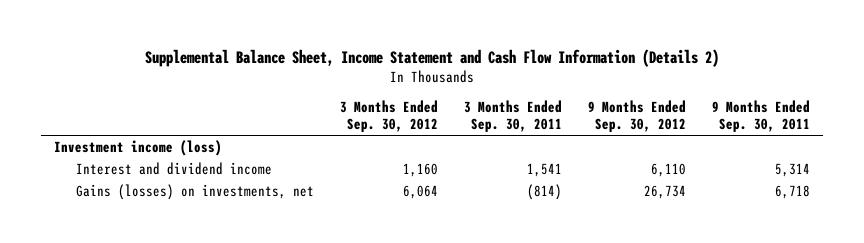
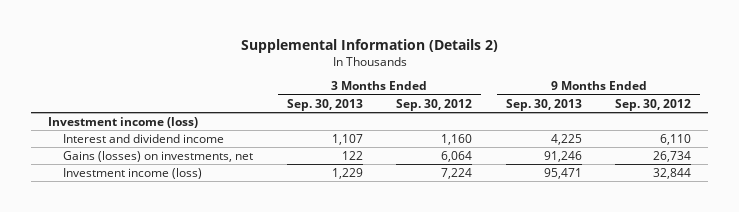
- Supplemental Balance Sheet, Income Statement and Cash Flow Information (Details 2)
+ Supplemental Information (Details 2)
- | 3 Months Ended Sep. 30, 2012 | 3 Months Ended Sep. 30, 2011 | 9 Months Ended Sep. 30, 2012 | 9 Months Ended Sep. 30, 2011
+ | 3 Months Ended Sep. 30, 2013 | 3 Months Ended Sep. 30, 2012 | 9 Months Ended Sep. 30, 2013 | 9 Months Ended Sep. 30, 2012
+ Investment income (loss) | 1,229 | 7,224 | 95,471 | 32,844

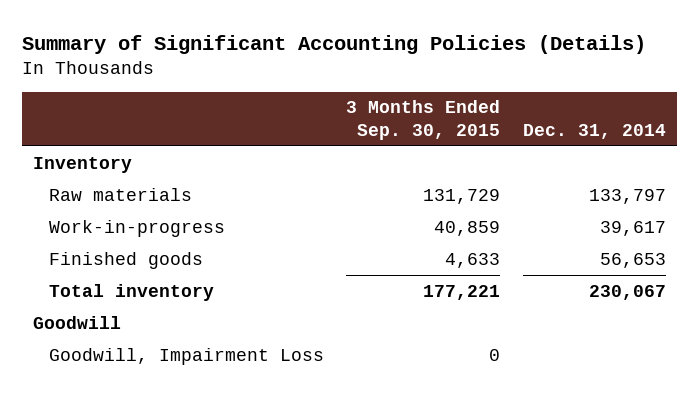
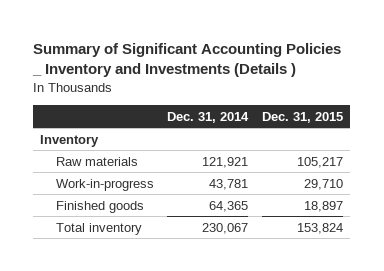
- Summary of Significant Accounting Policies (Details)
+ Summary of Significant Accounting Policies _ Inventory and Investments (Details )
- | 3 Months Ended Sep. 30, 2015 | Dec. 31, 2014
+ | Dec. 31, 2014 | Dec. 31, 2015
- Raw materials | 131,729 | 133,797
- Work-in-progress | 40,859 | 39,617
- Finished goods | 4,633 | 56,653
+ Raw materials | 121,921 | 105,217
+ Work-in-progress | 43,781 | 29,710
+ Finished goods | 64,365 | 18,897
- Goodwill
- Goodwill, Impairment Loss | 0 |

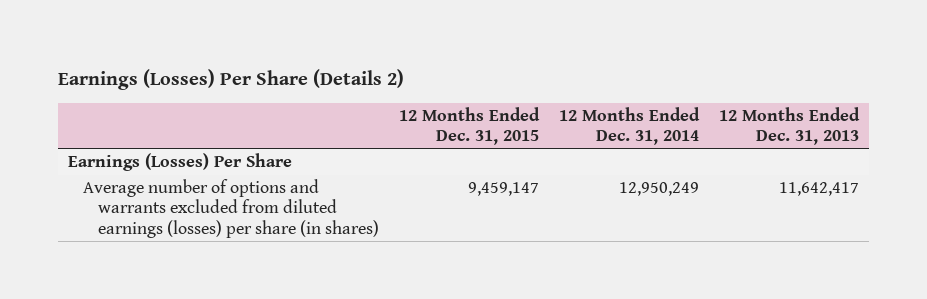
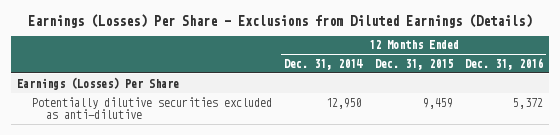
- Earnings (Losses) Per Share (Details 2)
+ Earnings (Losses) Per Share - Exclusions from Diluted Earnings (Details)
- | 12 Months Ended Dec. 31, 2015 | 12 Months Ended Dec. 31, 2014 | 12 Months Ended Dec. 31, 2013
+ | 12 Months Ended Dec. 31, 2014 | 12 Months Ended Dec. 31, 2015 | 12 Months Ended Dec. 31, 2016
- Average number of options and warrants excluded from diluted earnings (losses) per share (in shares) | 9,459,147 | 12,950,249 | 11,642,417
+ Potentially dilutive securities excluded as anti-dilutive | 12,950 | 9,459 | 5,372

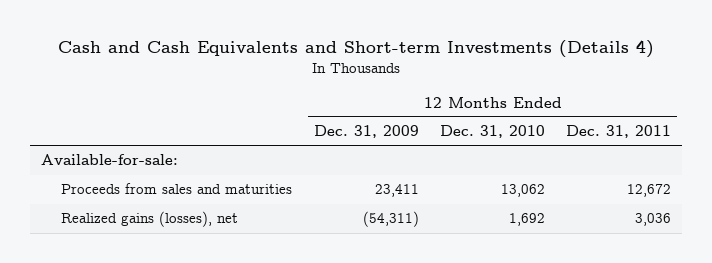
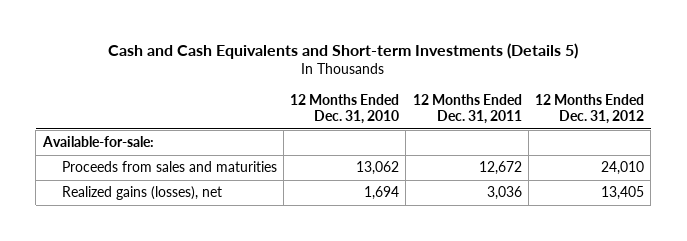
- Cash and Cash Equivalents and Short-term Investments (Details 4)
+ Cash and Cash Equivalents and Short-term Investments (Details 5)
- | 12 Months Ended Dec. 31, 2009 | 12 Months Ended Dec. 31, 2010 | 12 Months Ended Dec. 31, 2011
+ | 12 Months Ended Dec. 31, 2010 | 12 Months Ended Dec. 31, 2011 | 12 Months Ended Dec. 31, 2012
- Realized gains (losses), net | (54,311) | 1,692 | 3,036
+ Realized gains (losses), net | 1,694 | 3,036 | 13,405

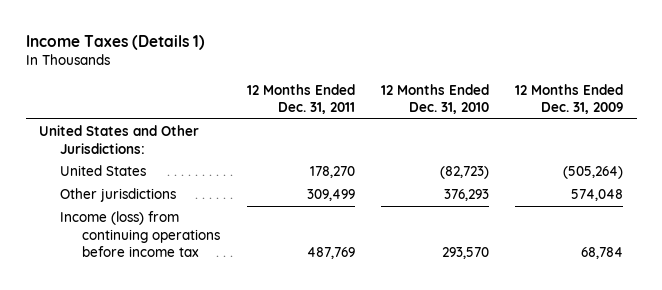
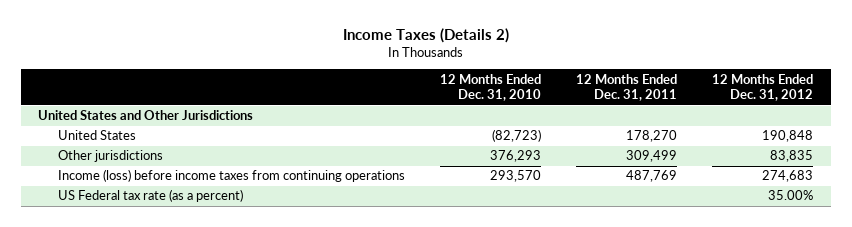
- Income Taxes (Details 1)
+ Income Taxes (Details 2)
- | 12 Months Ended Dec. 31, 2011 | 12 Months Ended Dec. 31, 2010 | 12 Months Ended Dec. 31, 2009
+ | 12 Months Ended Dec. 31, 2010 | 12 Months Ended Dec. 31, 2011 | 12 Months Ended Dec. 31, 2012
- United States and Other Jurisdictions:
+ United States and Other Jurisdictions
- Income (loss) from continuing operations before income tax | 487,769 | 293,570 | 68,784
+ Income (loss) before income taxes from continuing operations | 293,570 | 487,769 | 274,683
+ US Federal tax rate (as a percent) | | | 35.00%

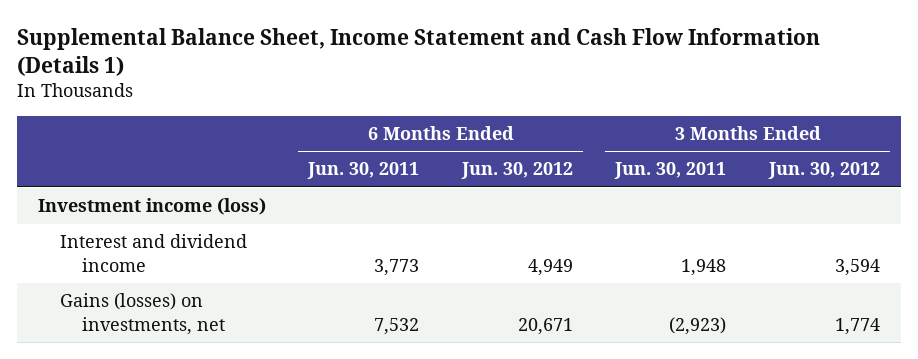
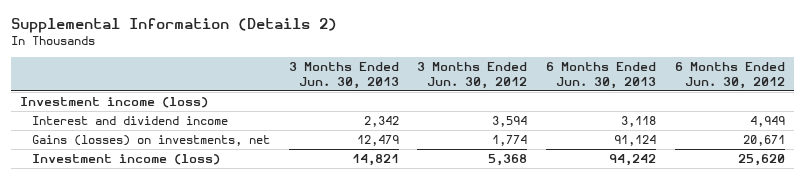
- Supplemental Balance Sheet, Income Statement and Cash Flow Information (Details 1)
+ Supplemental Information (Details 2)
- | 6 Months Ended Jun. 30, 2011 | 6 Months Ended Jun. 30, 2012 | 3 Months Ended Jun. 30, 2011 | 3 Months Ended Jun. 30, 2012
+ | 3 Months Ended Jun. 30, 2013 | 3 Months Ended Jun. 30, 2012 | 6 Months Ended Jun. 30, 2013 | 6 Months Ended Jun. 30, 2012
+ Investment income (loss) | 14,821 | 5,368 | 94,242 | 25,620

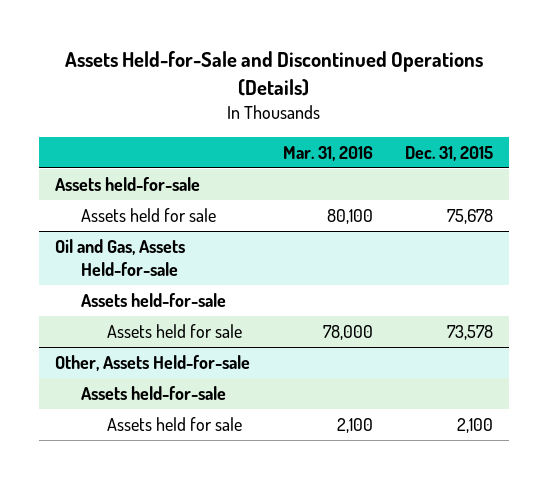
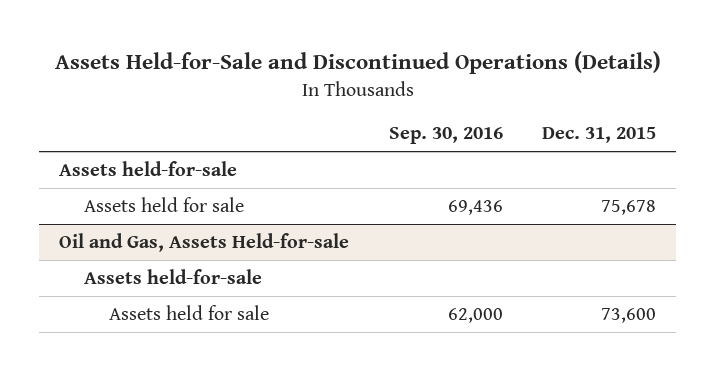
- | Mar. 31, 2016 | Dec. 31, 2015
+ | Sep. 30, 2016 | Dec. 31, 2015
@ Oil and Gas, Assets Held-for-sale
- Assets held for sale | 78,000 | 73,578
- Other, Assets Held-for-sale
- Assets held-for-sale
- Assets held for sale | 2,100 | 2,100
@ Oil and Gas, Assets Held-for-sale
+ Assets held for sale | 62,000 | 73,600

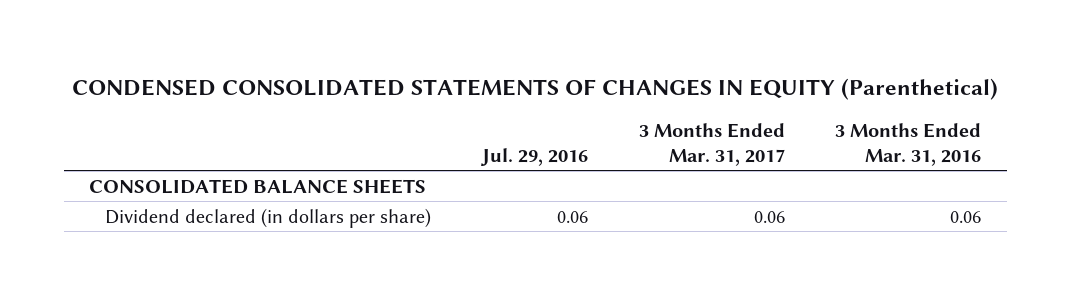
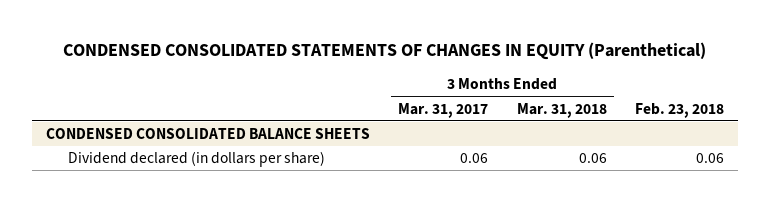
- | Jul. 29, 2016 | 3 Months Ended Mar. 31, 2017 | 3 Months Ended Mar. 31, 2016
+ | 3 Months Ended Mar. 31, 2017 | 3 Months Ended Mar. 31, 2018 | Feb. 23, 2018
- CONSOLIDATED BALANCE SHEETS
+ CONDENSED CONSOLIDATED BALANCE SHEETS

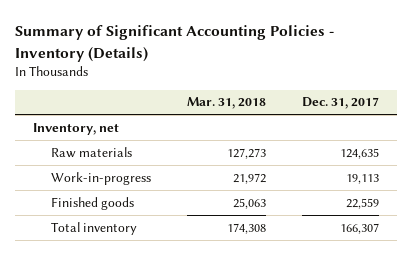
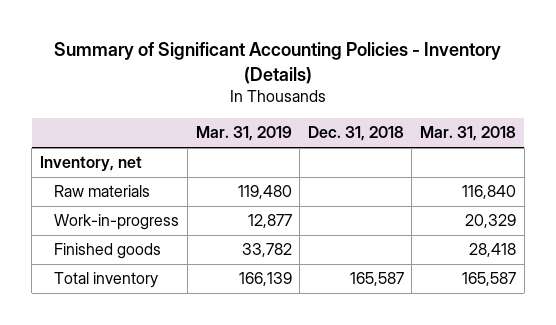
- | Mar. 31, 2018 | Dec. 31, 2017
+ | Mar. 31, 2019 | Dec. 31, 2018 | Mar. 31, 2018
- Raw materials | 127,273 | 124,635
- Work-in-progress | 21,972 | 19,113
- Finished goods | 25,063 | 22,559
- Total inventory | 174,308 | 166,307
+ Raw materials | 119,480 | | 116,840
+ Work-in-progress | 12,877 | | 20,329
+ Finished goods | 33,782 | | 28,418
+ Total inventory | 166,139 | 165,587 | 165,587

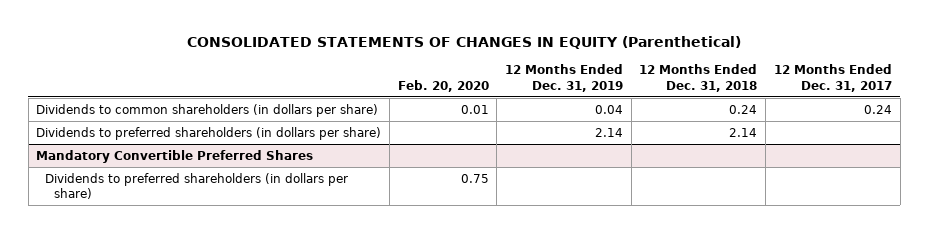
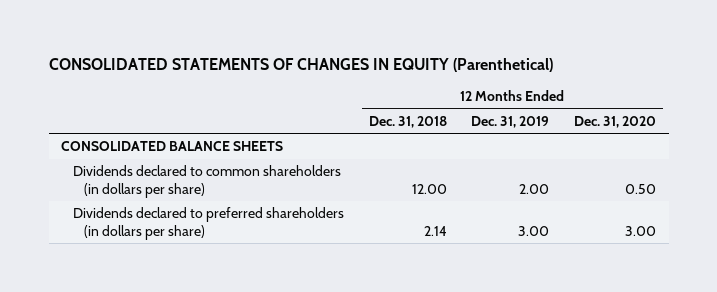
- | Feb. 20, 2020 | 12 Months Ended Dec. 31, 2019 | 12 Months Ended Dec. 31, 2018 | 12 Months Ended Dec. 31, 2017
+ | 12 Months Ended Dec. 31, 2018 | 12 Months Ended Dec. 31, 2019 | 12 Months Ended Dec. 31, 2020
- Dividends to common shareholders (in dollars per share) | 0.01 | 0.04 | 0.24 | 0.24
- Dividends to preferred shareholders (in dollars per share) | | 2.14 | 2.14 |
- Mandatory Convertible Preferred Shares
- Dividends to preferred shareholders (in dollars per share) | 0.75 | | |
+ CONSOLIDATED BALANCE SHEETS
+ Dividends declared to common shareholders (in dollars per share) | 12.00 | 2.00 | 0.50
+ Dividends declared to preferred shareholders (in dollars per share) | 2.14 | 3.00 | 3.00

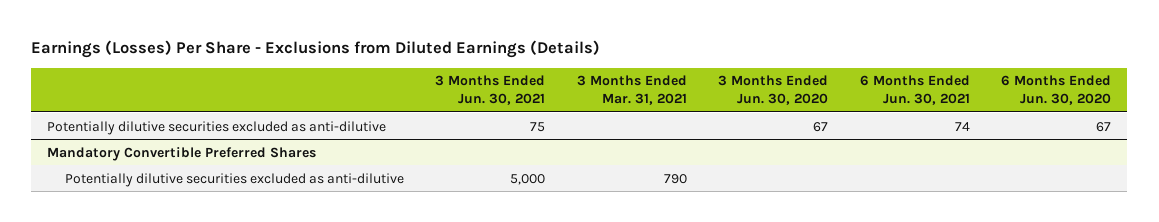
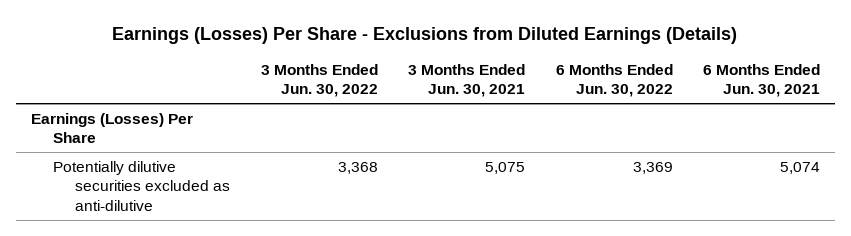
- | 3 Months Ended Jun. 30, 2021 | 3 Months Ended Mar. 31, 2021 | 3 Months Ended Jun. 30, 2020 | 6 Months Ended Jun. 30, 2021 | 6 Months Ended Jun. 30, 2020
+ | 3 Months Ended Jun. 30, 2022 | 3 Months Ended Jun. 30, 2021 | 6 Months Ended Jun. 30, 2022 | 6 Months Ended Jun. 30, 2021
- Potentially dilutive securities excluded as anti-dilutive | 75 | | 67 | 74 | 67
- Mandatory Convertible Preferred Shares
- Potentially dilutive securities excluded as anti-dilutive | 5,000 | 790 | | |
+ Earnings (Losses) Per Share
+ Potentially dilutive securities excluded as anti-dilutive | 3,368 | 5,075 | 3,369 | 5,074

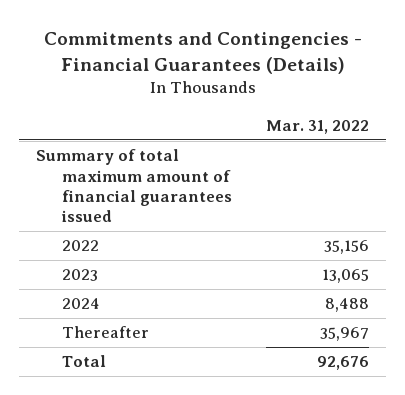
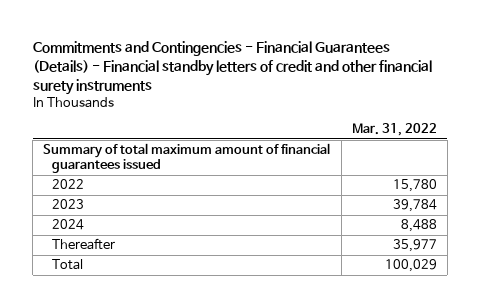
- Commitments and Contingencies - Financial Guarantees (Details)
+ Commitments and Contingencies - Financial Guarantees (Details) - Financial standby letters of credit and other financial surety instruments
- 2022 | 35,156
- 2023 | 13,065
+ 2022 | 15,780
+ 2023 | 39,784
- Thereafter | 35,967
- Total | 92,676
+ Thereafter | 35,977
+ Total | 100,029

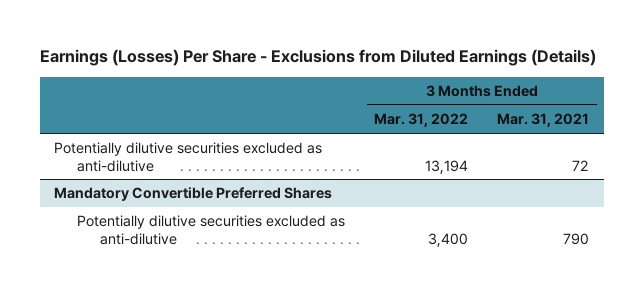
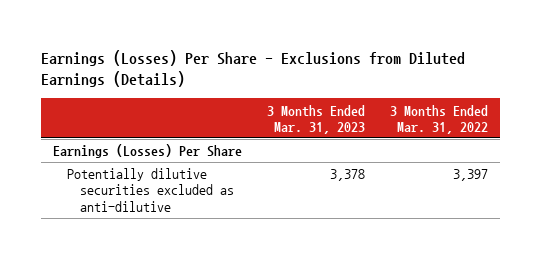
- | 3 Months Ended Mar. 31, 2022 | 3 Months Ended Mar. 31, 2021
+ | 3 Months Ended Mar. 31, 2023 | 3 Months Ended Mar. 31, 2022
- Potentially dilutive securities excluded as anti-dilutive | 13,194 | 72
- Mandatory Convertible Preferred Shares
- Potentially dilutive securities excluded as anti-dilutive | 3,400 | 790
+ Earnings (Losses) Per Share
+ Potentially dilutive securities excluded as anti-dilutive | 3,378 | 3,397

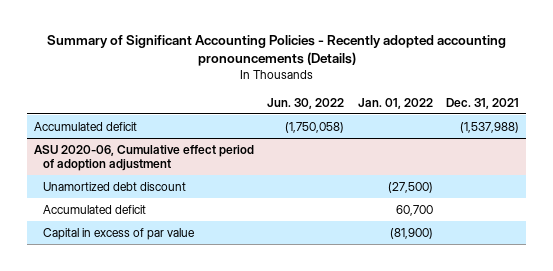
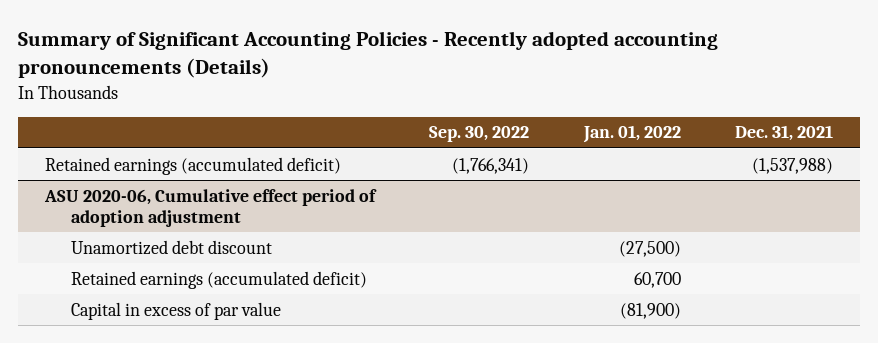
- | Jun. 30, 2022 | Jan. 01, 2022 | Dec. 31, 2021
+ | Sep. 30, 2022 | Jan. 01, 2022 | Dec. 31, 2021
- Accumulated deficit | (1,750,058) | | (1,537,988)
+ Retained earnings (accumulated deficit) | (1,766,341) | | (1,537,988)
@ ASU 2020-06, Cumulative effect period of adoption adjustment
- Accumulated deficit | | 60,700 |
+ Retained earnings (accumulated deficit) | | 60,700 |

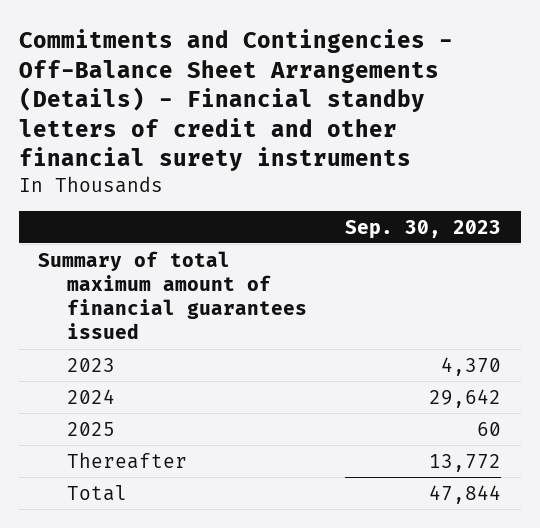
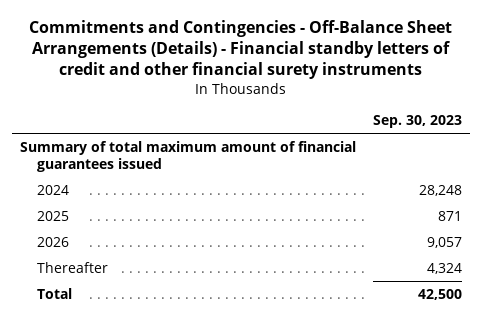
- 2023 | 4,370
- 2024 | 29,642
- 2025 | 60
- Thereafter | 13,772
- Total | 47,844
+ 2024 | 28,248
+ 2025 | 871
+ 2026 | 9,057
+ Thereafter | 4,324
+ Total | 42,500

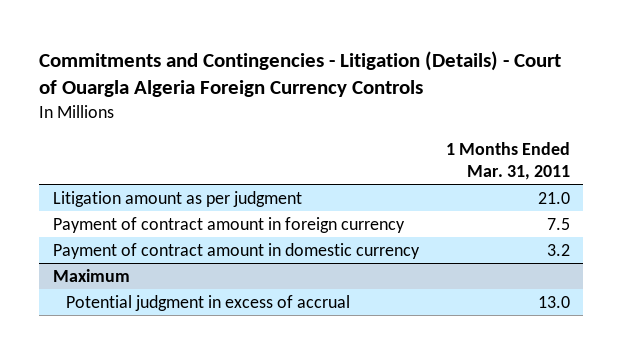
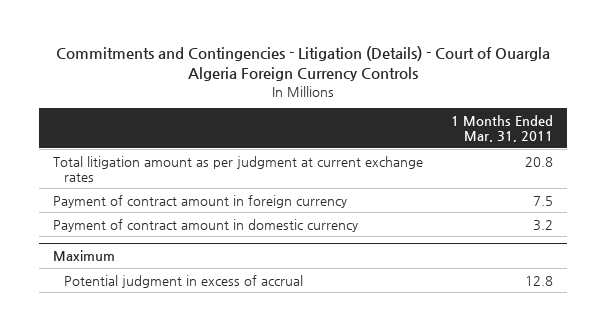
- Litigation amount as per judgment | 21.0
+ Total litigation amount as per judgment at current exchange rates | 20.8
@ Maximum
- Potential judgment in excess of accrual | 13.0
+ Potential judgment in excess of accrual | 12.8

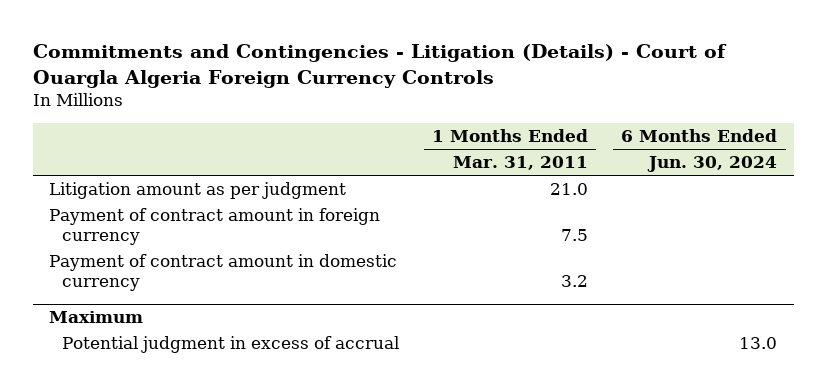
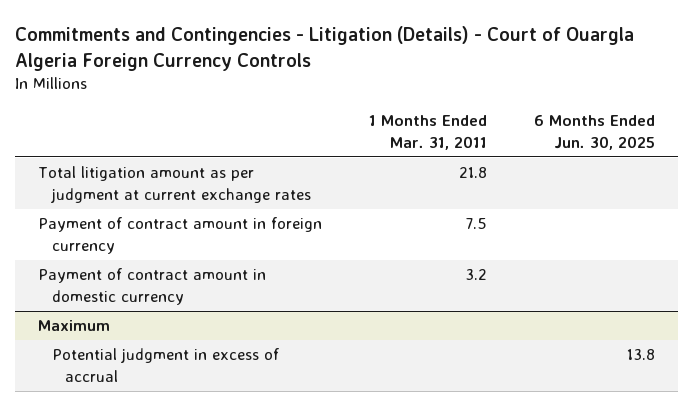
- | 1 Months Ended Mar. 31, 2011 | 6 Months Ended Jun. 30, 2024
+ | 1 Months Ended Mar. 31, 2011 | 6 Months Ended Jun. 30, 2025
- Litigation amount as per judgment | 21.0 |
+ Total litigation amount as per judgment at current exchange rates | 21.8 |

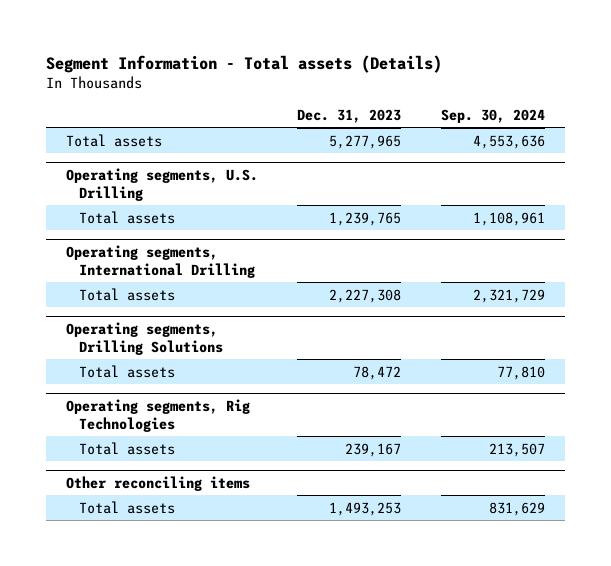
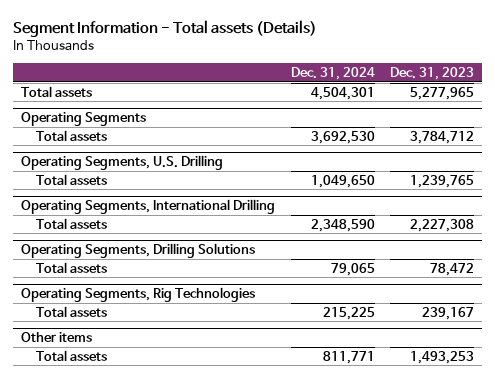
- | Dec. 31, 2023 | Sep. 30, 2024
+ | Dec. 31, 2024 | Dec. 31, 2023
- Operating segments, U.S. Drilling
+ Operating Segments
+ Total assets | 3,692,530 | 3,784,712
+ Operating Segments, U.S. Drilling
- Operating segments, International Drilling
+ Operating Segments, International Drilling
- Operating segments, Drilling Solutions
+ Operating Segments, Drilling Solutions
- Operating segments, Rig Technologies
+ Operating Segments, Rig Technologies
- Other reconciling items
+ Other items

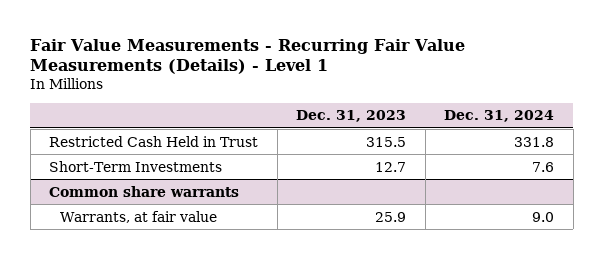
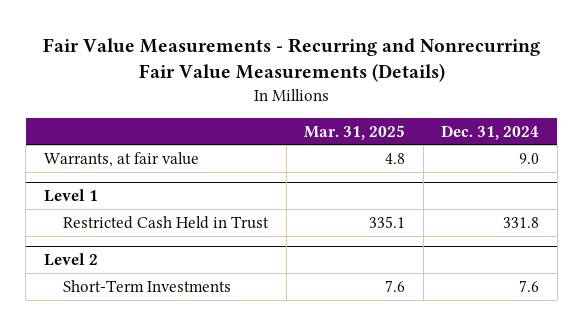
- Fair Value Measurements - Recurring Fair Value Measurements (Details) - Level 1
+ Fair Value Measurements - Recurring and Nonrecurring Fair Value Measurements (Details)
- | Dec. 31, 2023 | Dec. 31, 2024
+ | Mar. 31, 2025 | Dec. 31, 2024
+ Warrants, at fair value | 4.8 | 9.0
+ Level 1
+ Level 2
- Common share warrants
- Warrants, at fair value | 25.9 | 9.0

